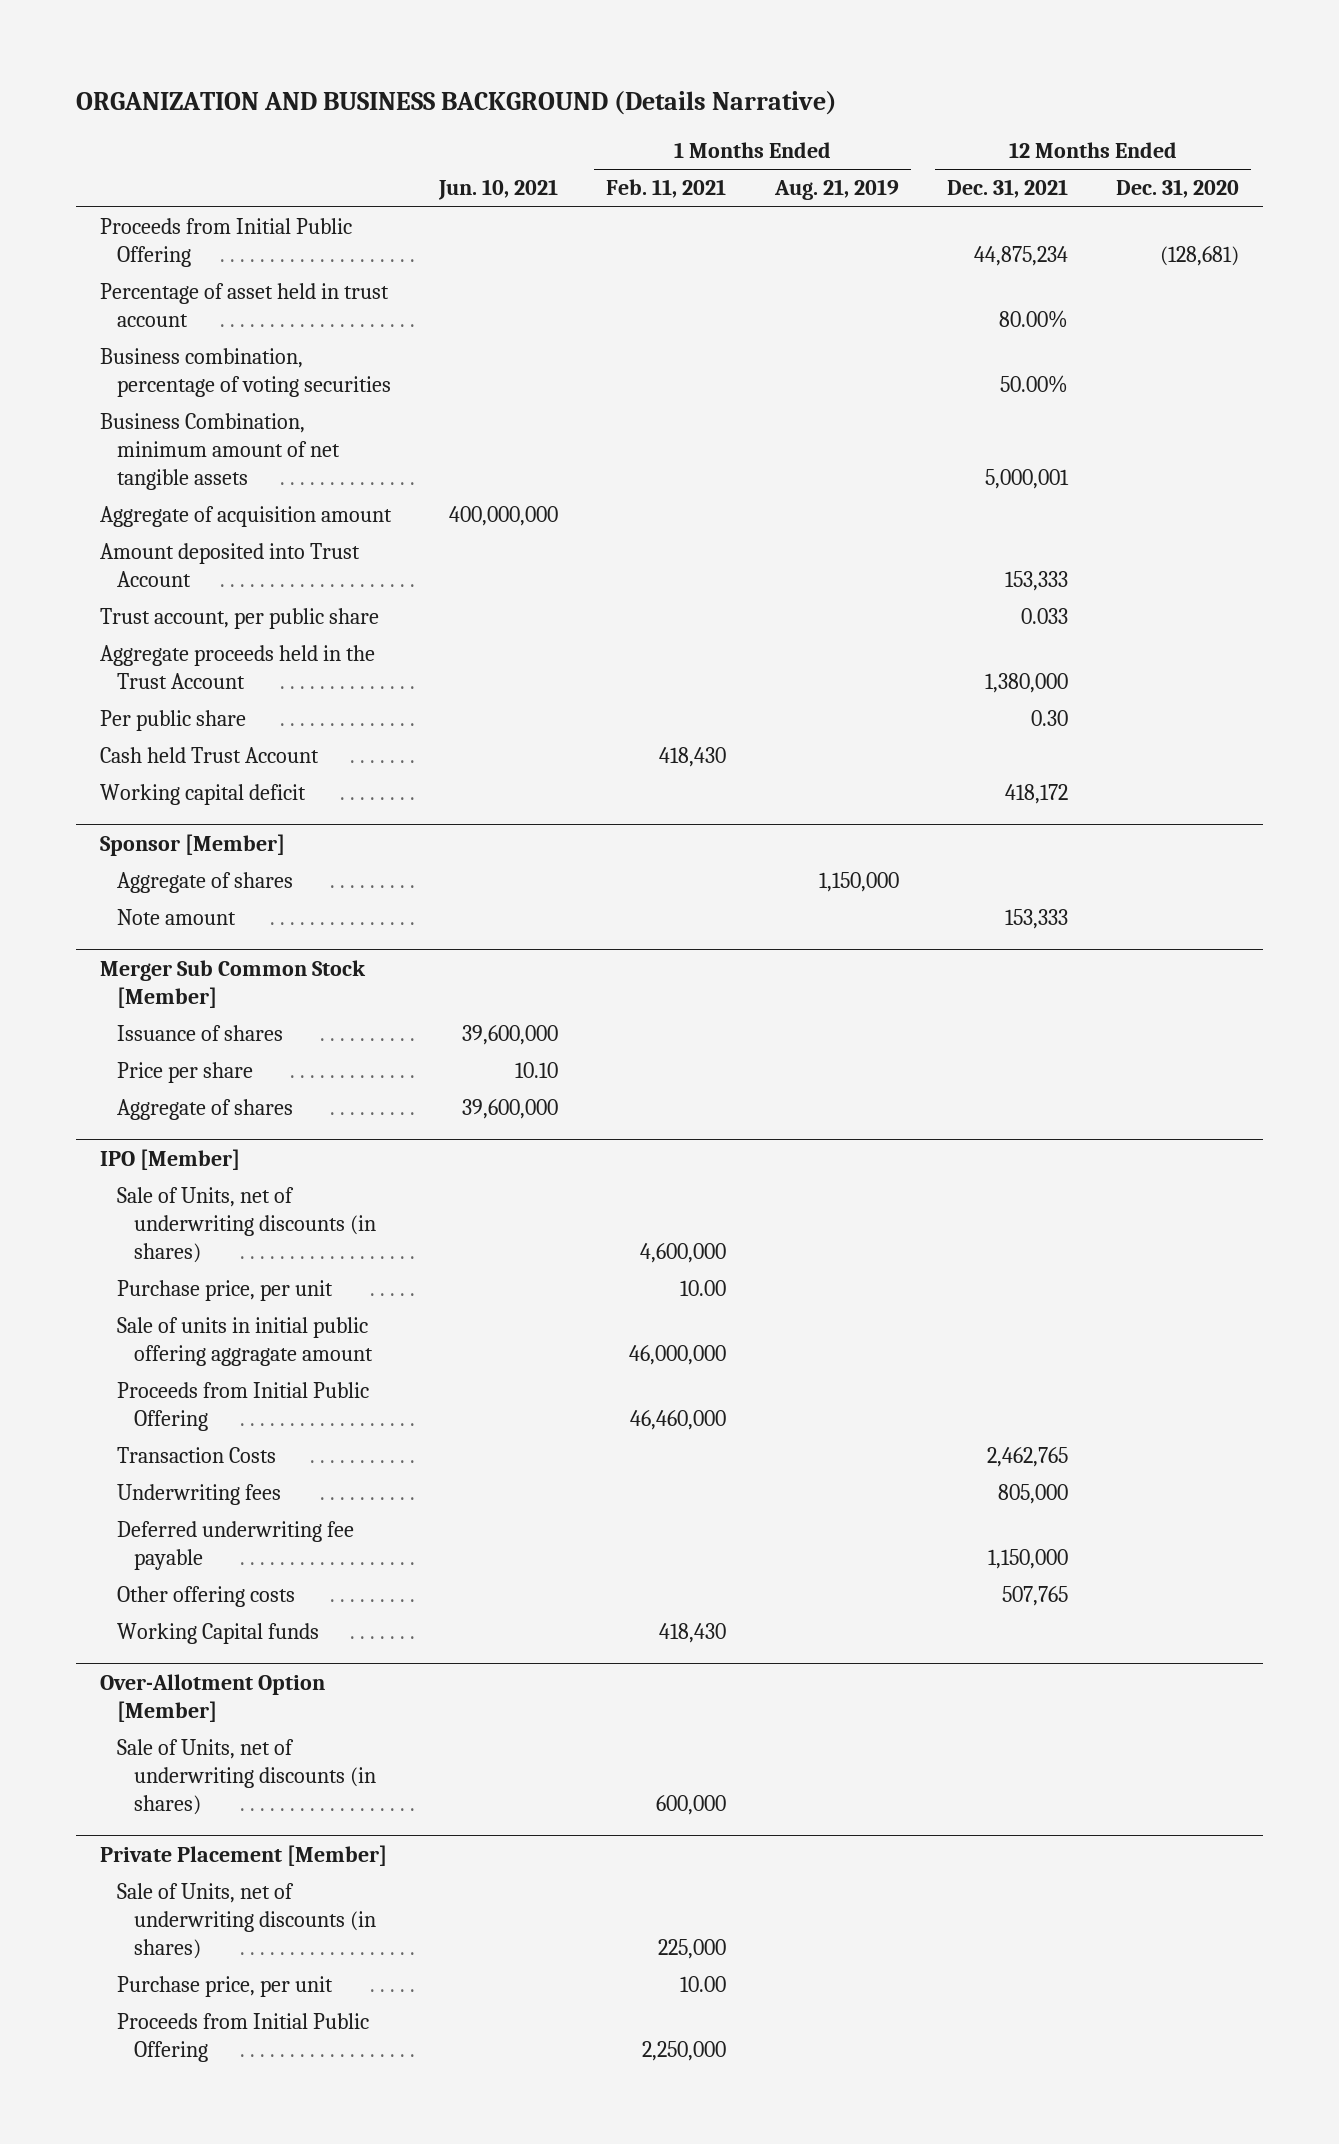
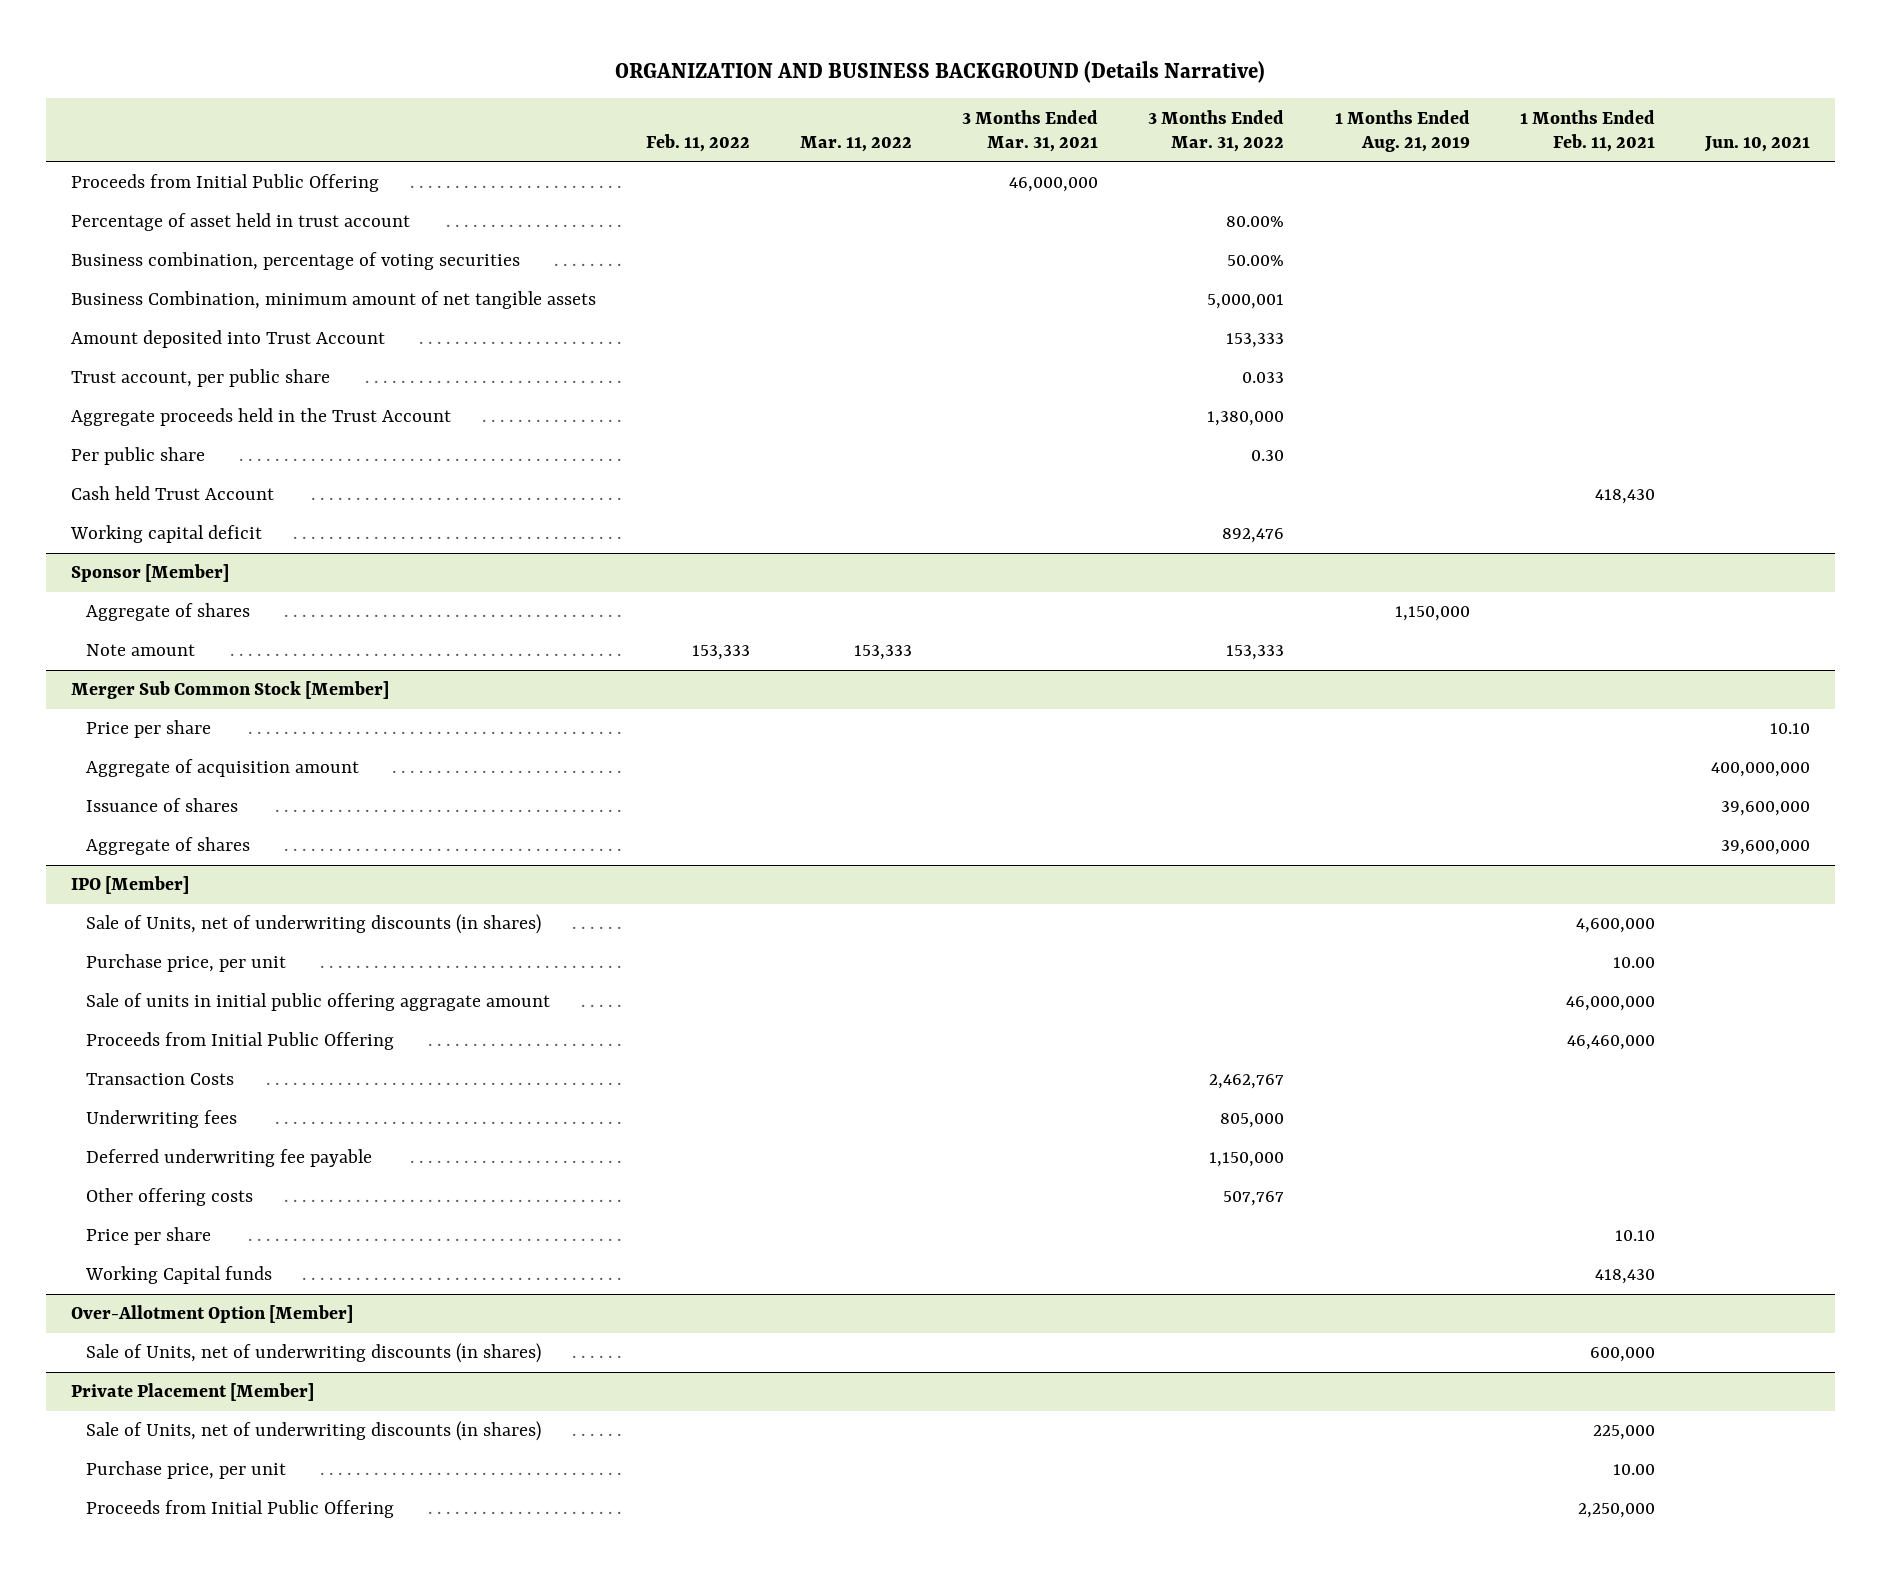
- | Jun. 10, 2021 | 1 Months Ended Feb. 11, 2021 | 1 Months Ended Aug. 21, 2019 | 12 Months Ended Dec. 31, 2021 | 12 Months Ended Dec. 31, 2020
+ | Feb. 11, 2022 | Mar. 11, 2022 | 3 Months Ended Mar. 31, 2021 | 3 Months Ended Mar. 31, 2022 | 1 Months Ended Aug. 21, 2019 | 1 Months Ended Feb. 11, 2021 | Jun. 10, 2021
- Aggregate of acquisition amount | 400,000,000 | | | |
@ Merger Sub Common Stock [Member]
+ Aggregate of acquisition amount | | | | | | | 400,000,000
moved down: Issuance of shares | | | | | | | 39,600,000
@ IPO [Member]
+ Price per share | | | | | | 10.10 |

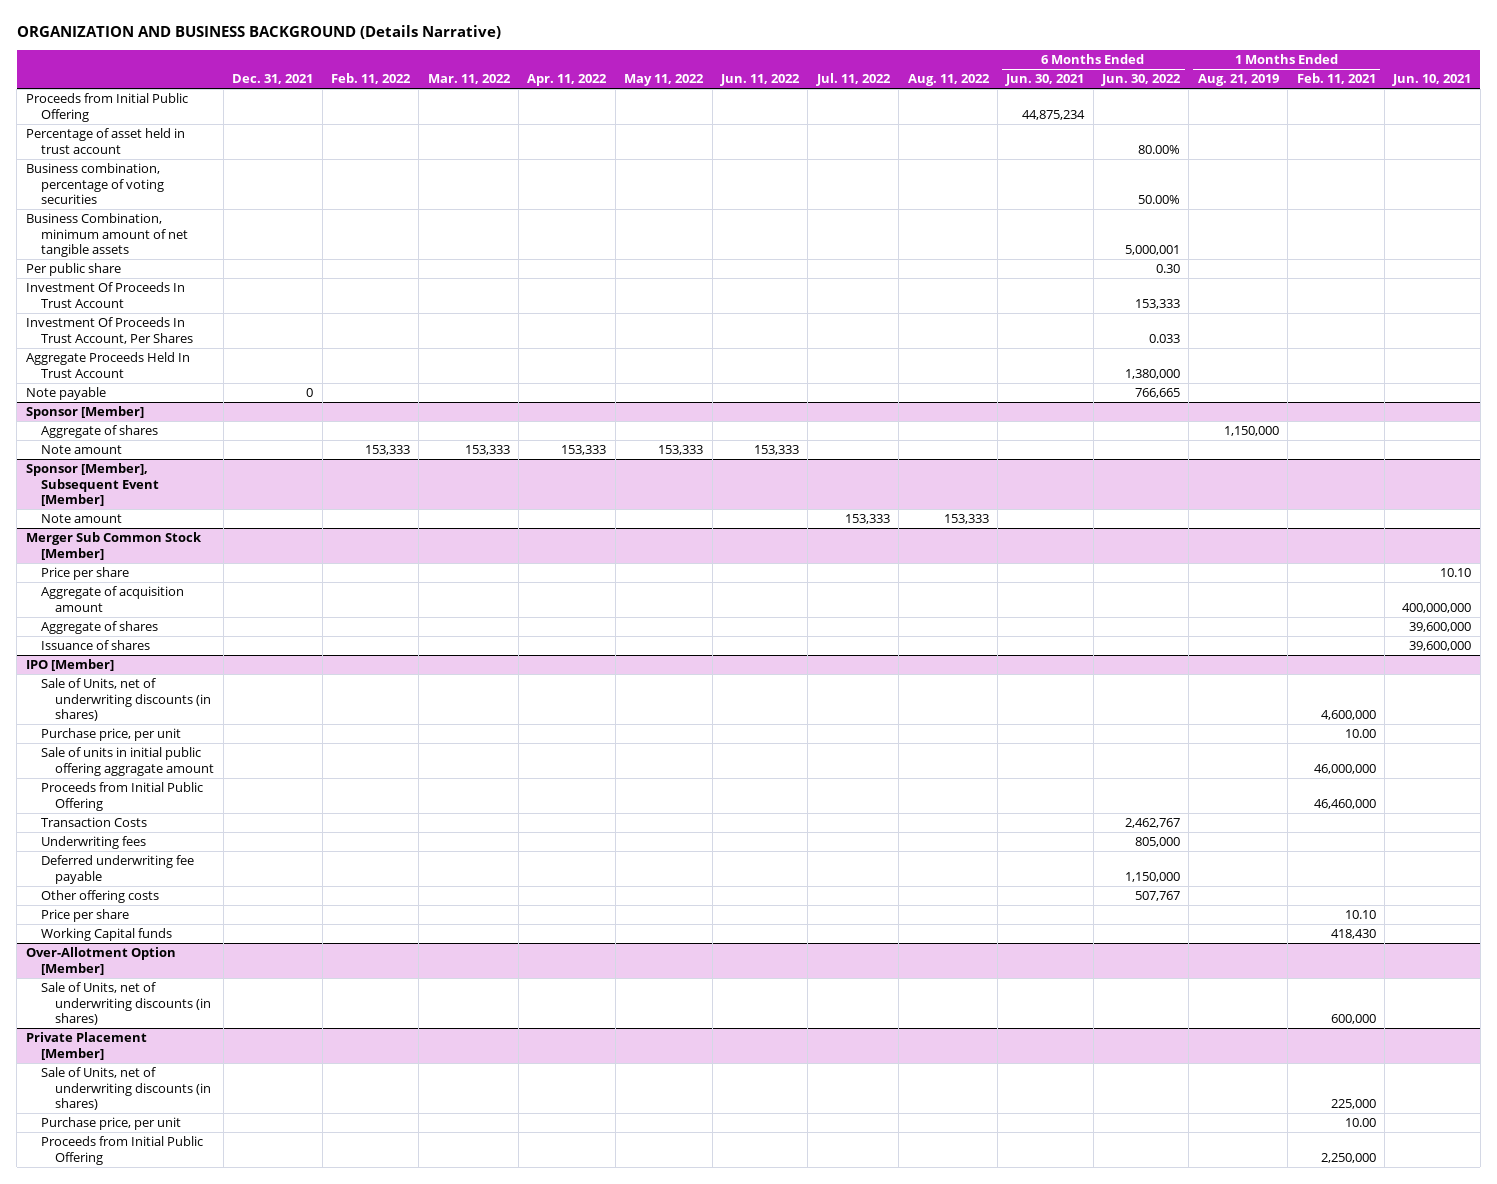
- | Feb. 11, 2022 | Mar. 11, 2022 | 3 Months Ended Mar. 31, 2021 | 3 Months Ended Mar. 31, 2022 | 1 Months Ended Aug. 21, 2019 | 1 Months Ended Feb. 11, 2021 | Jun. 10, 2021
+ | Dec. 31, 2021 | Feb. 11, 2022 | Mar. 11, 2022 | Apr. 11, 2022 | May 11, 2022 | Jun. 11, 2022 | Jul. 11, 2022 | Aug. 11, 2022 | 6 Months Ended Jun. 30, 2021 | 6 Months Ended Jun. 30, 2022 | 1 Months Ended Aug. 21, 2019 | 1 Months Ended Feb. 11, 2021 | Jun. 10, 2021
- Amount deposited into Trust Account | | | | 153,333 | | |
- Trust account, per public share | | | | 0.033 | | |
- Aggregate proceeds held in the Trust Account | | | | 1,380,000 | | |
- Cash held Trust Account | | | | | | 418,430 |
- Working capital deficit | | | | 892,476 | | |
+ Investment Of Proceeds In Trust Account | | | | | | | | | | 153,333 | | |
+ Investment Of Proceeds In Trust Account, Per Shares | | | | | | | | | | 0.033 | | |
+ Aggregate Proceeds Held In Trust Account | | | | | | | | | | 1,380,000 | | |
+ Note payable | 0 | | | | | | | | | 766,665 | | |
+ Sponsor [Member], Subsequent Event [Member]
+ Note amount | | | | | | | 153,333 | 153,333 | | | | |
@ Merger Sub Common Stock [Member]
moved down: Issuance of shares | | | | | | | | | | | | | 39,600,000

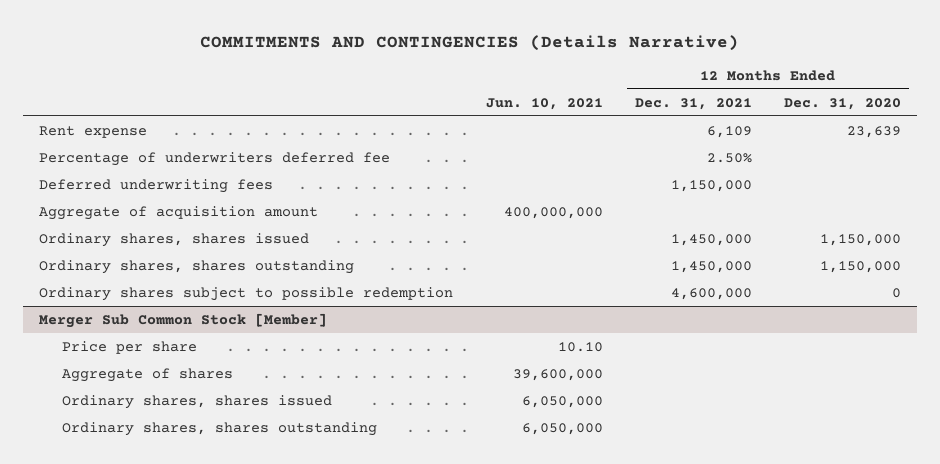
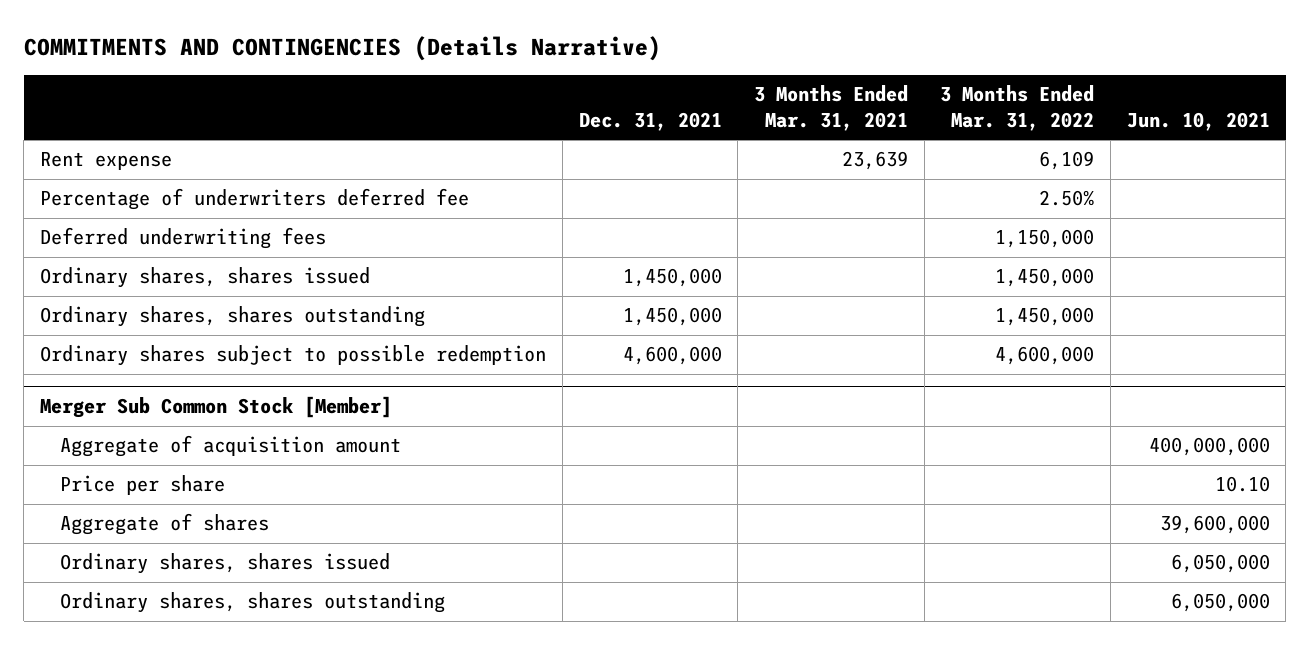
- | Jun. 10, 2021 | 12 Months Ended Dec. 31, 2021 | 12 Months Ended Dec. 31, 2020
+ | Dec. 31, 2021 | 3 Months Ended Mar. 31, 2021 | 3 Months Ended Mar. 31, 2022 | Jun. 10, 2021
- Aggregate of acquisition amount | 400,000,000 | |
@ Merger Sub Common Stock [Member]
+ Aggregate of acquisition amount | | | | 400,000,000

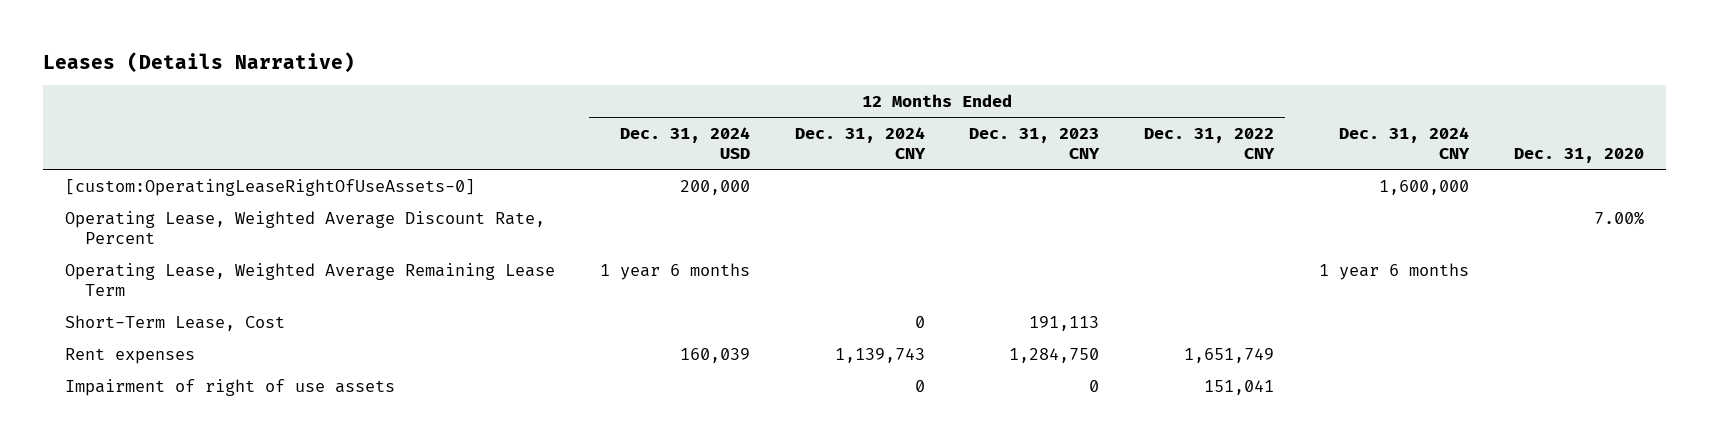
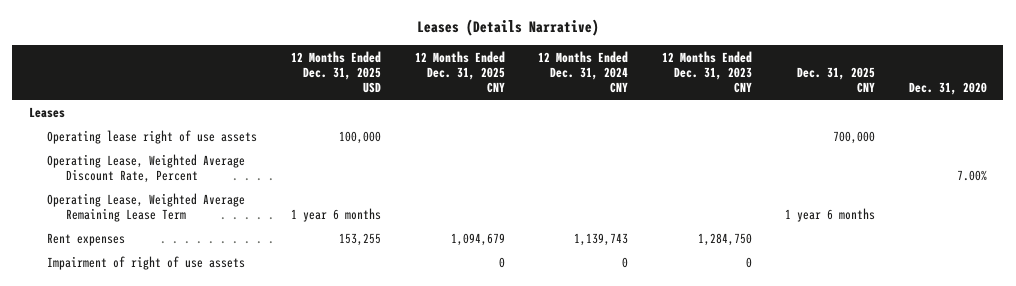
- | 12 Months Ended Dec. 31, 2024 USD | 12 Months Ended Dec. 31, 2024 CNY | 12 Months Ended Dec. 31, 2023 CNY | 12 Months Ended Dec. 31, 2022 CNY | Dec. 31, 2024 CNY | Dec. 31, 2020
+ | 12 Months Ended Dec. 31, 2025 USD | 12 Months Ended Dec. 31, 2025 CNY | 12 Months Ended Dec. 31, 2024 CNY | 12 Months Ended Dec. 31, 2023 CNY | Dec. 31, 2025 CNY | Dec. 31, 2020
- [custom:OperatingLeaseRightOfUseAssets-0] | 200,000 | | | | 1,600,000 |
+ Leases
+ Operating lease right of use assets | 100,000 | | | | 700,000 |
- Short-Term Lease, Cost | | 0 | 191,113 | | |

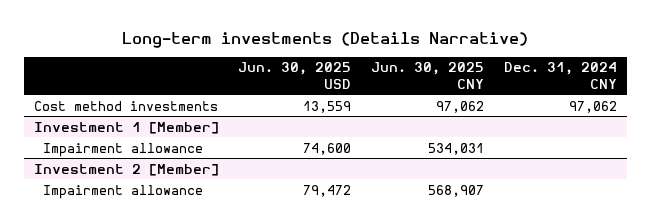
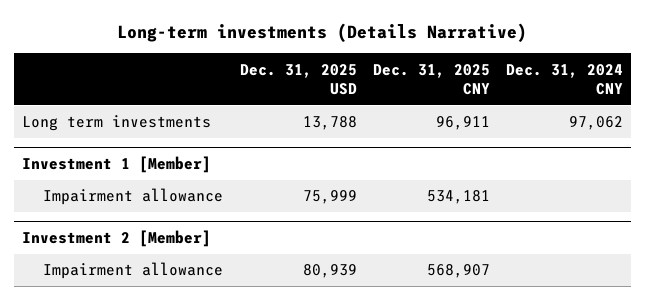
- | Jun. 30, 2025 USD | Jun. 30, 2025 CNY | Dec. 31, 2024 CNY
+ | Dec. 31, 2025 USD | Dec. 31, 2025 CNY | Dec. 31, 2024 CNY
- Cost method investments | 13,559 | 97,062 | 97,062
+ Long term investments | 13,788 | 96,911 | 97,062

